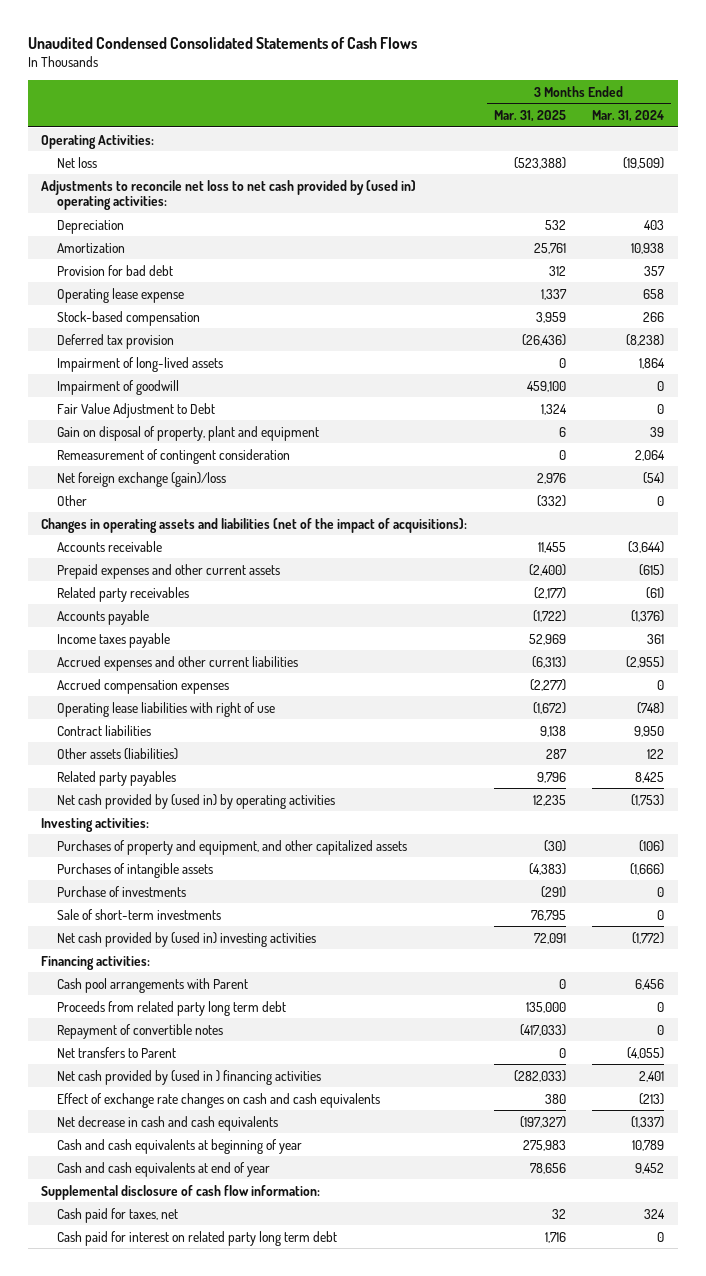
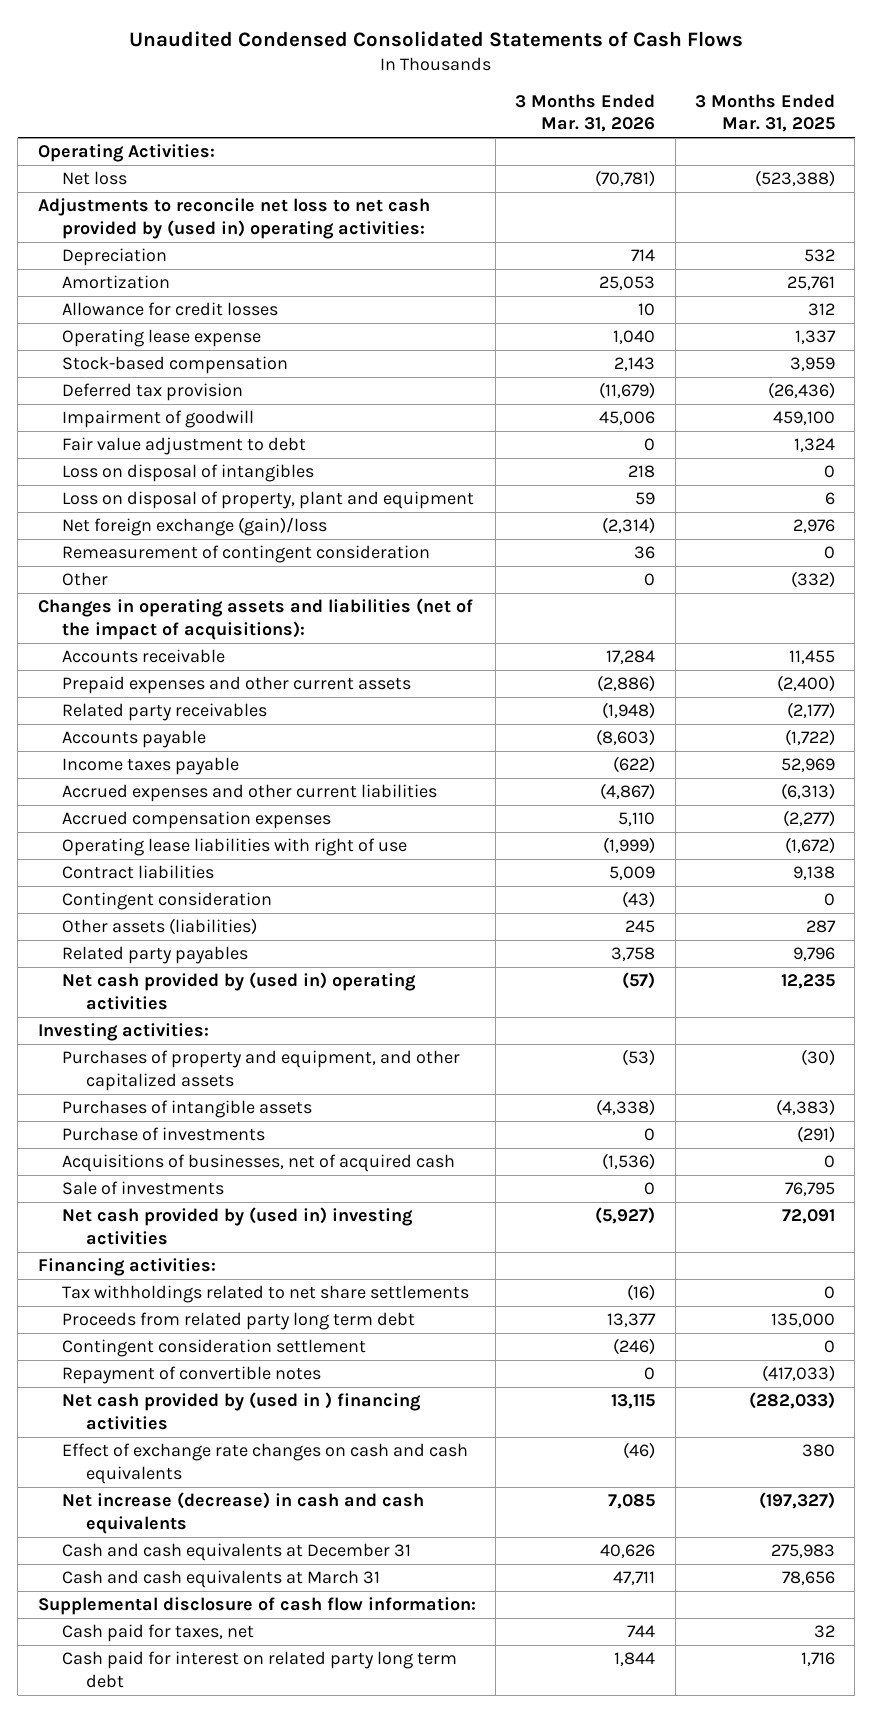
- | 3 Months Ended Mar. 31, 2025 | 3 Months Ended Mar. 31, 2024
+ | 3 Months Ended Mar. 31, 2026 | 3 Months Ended Mar. 31, 2025
- Provision for bad debt | 312 | 357
+ Allowance for credit losses | 10 | 312
- Impairment of long-lived assets | 0 | 1,864
- Fair Value Adjustment to Debt | 1,324 | 0
- Gain on disposal of property, plant and equipment | 6 | 39
+ Fair value adjustment to debt | 0 | 1,324
+ Loss on disposal of intangibles | 218 | 0
+ Loss on disposal of property, plant and equipment | 59 | 6
moved down: Remeasurement of contingent consideration | 36 | 0
+ Contingent consideration | (43) | 0
- Net cash provided by (used in) by operating activities | 12,235 | (1,753)
+ Net cash provided by (used in) operating activities | (57) | 12,235
- Sale of short-term investments | 76,795 | 0
+ Acquisitions of businesses, net of acquired cash | (1,536) | 0
+ Sale of investments | 0 | 76,795
- Cash pool arrangements with Parent | 0 | 6,456
+ Tax withholdings related to net share settlements | (16) | 0
+ Contingent consideration settlement | (246) | 0
- Net transfers to Parent | 0 | (4,055)
- Net decrease in cash and cash equivalents | (197,327) | (1,337)
- Cash and cash equivalents at beginning of year | 275,983 | 10,789
- Cash and cash equivalents at end of year | 78,656 | 9,452
+ Net increase (decrease) in cash and cash equivalents | 7,085 | (197,327)
+ Cash and cash equivalents at December 31 | 40,626 | 275,983
+ Cash and cash equivalents at March 31 | 47,711 | 78,656

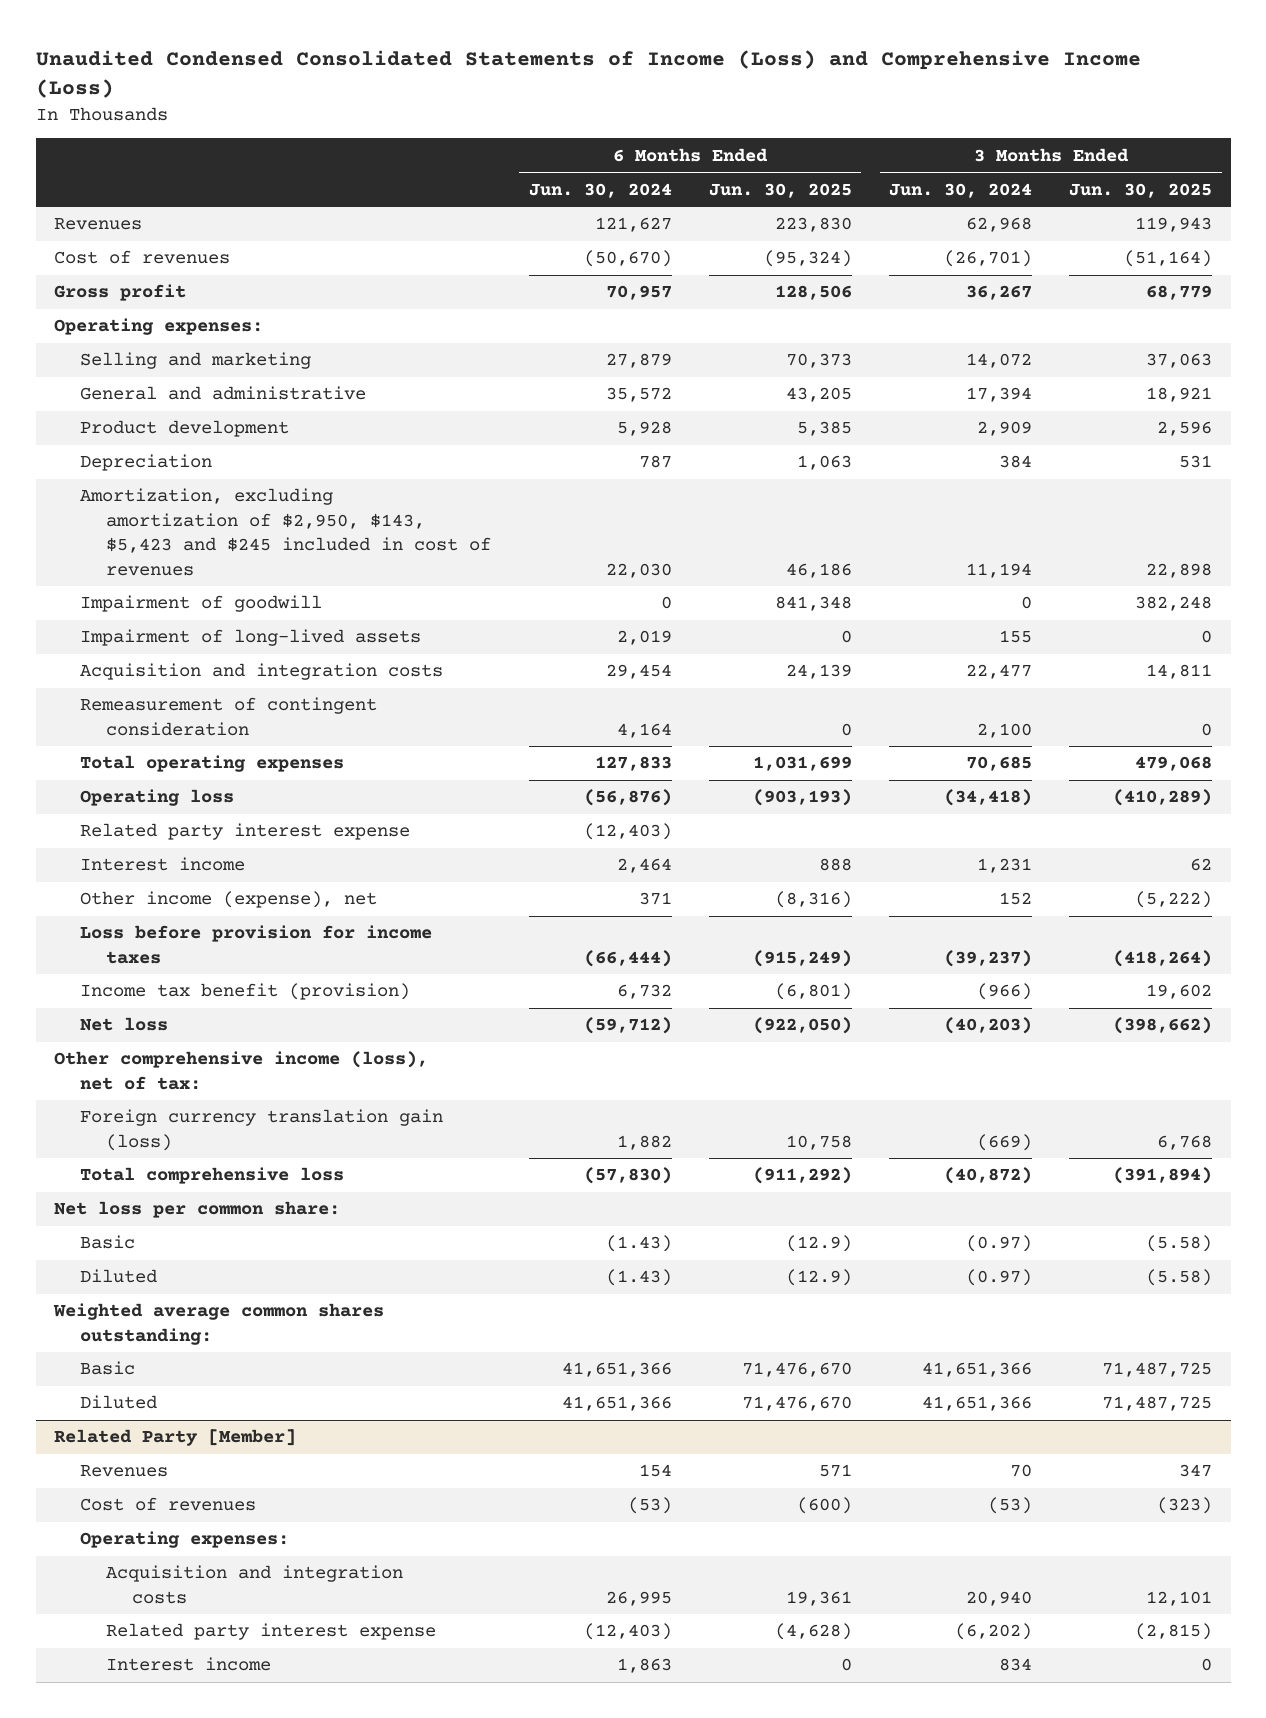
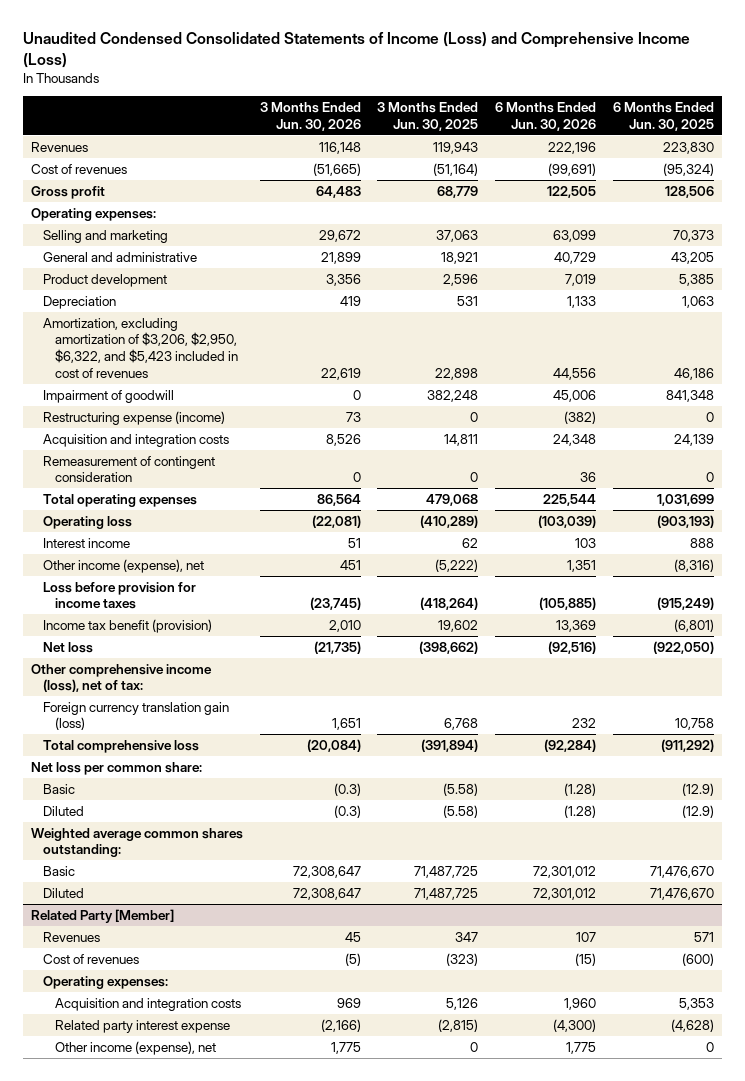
- | 6 Months Ended Jun. 30, 2024 | 6 Months Ended Jun. 30, 2025 | 3 Months Ended Jun. 30, 2024 | 3 Months Ended Jun. 30, 2025
+ | 3 Months Ended Jun. 30, 2026 | 3 Months Ended Jun. 30, 2025 | 6 Months Ended Jun. 30, 2026 | 6 Months Ended Jun. 30, 2025
- Amortization, excluding amortization of $2,950, $143, $5,423 and $245 included in cost of revenues | 22,030 | 46,186 | 11,194 | 22,898
+ Amortization, excluding amortization of $3,206, $2,950, $6,322, and $5,423 included in cost of revenues | 22,619 | 22,898 | 44,556 | 46,186
- Impairment of long-lived assets | 2,019 | 0 | 155 | 0
+ Restructuring expense (income) | 73 | 0 | (382) | 0
- Related party interest expense | (12,403) | | |
@ Related Party [Member]
- Acquisition and integration costs | 26,995 | 19,361 | 20,940 | 12,101
+ Acquisition and integration costs | 969 | 5,126 | 1,960 | 5,353
- Interest income | 1,863 | 0 | 834 | 0
+ Other income (expense), net | 1,775 | 0 | 1,775 | 0

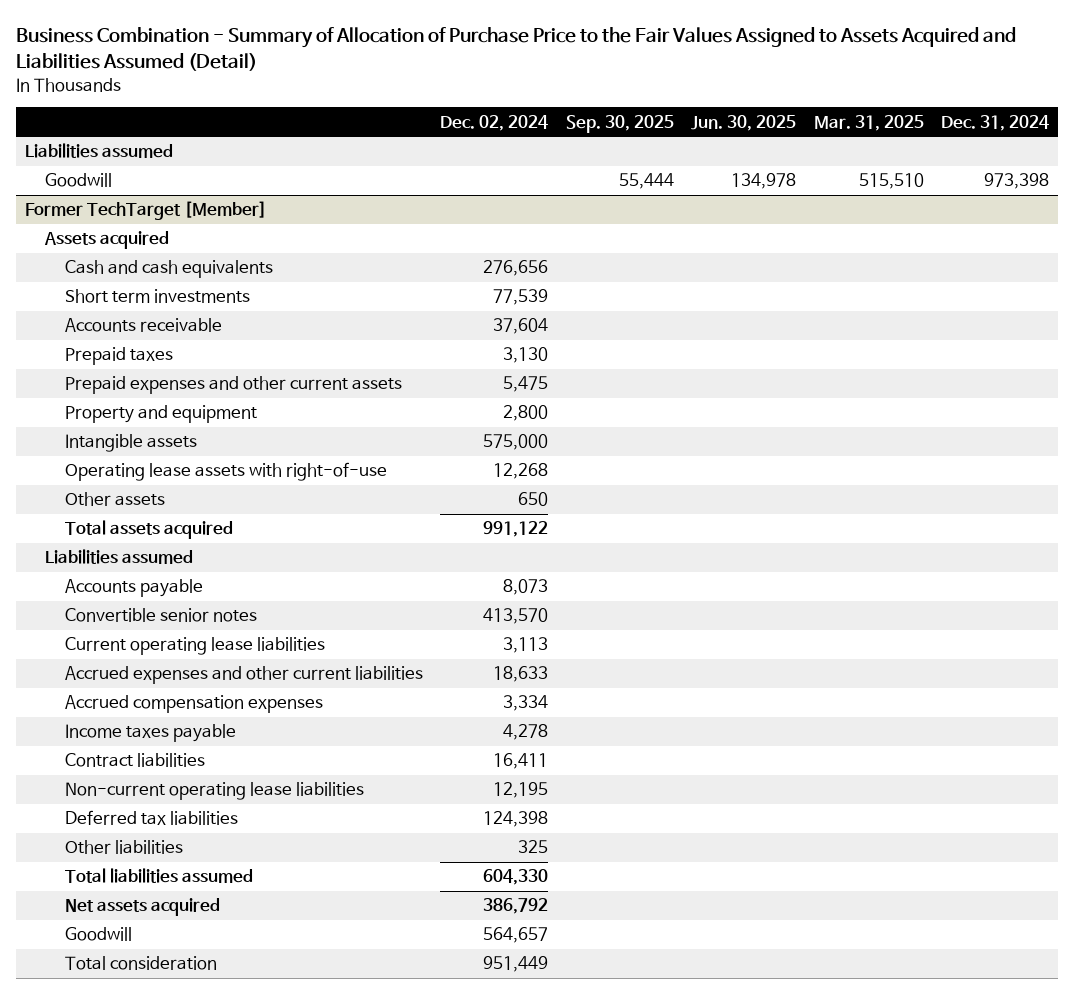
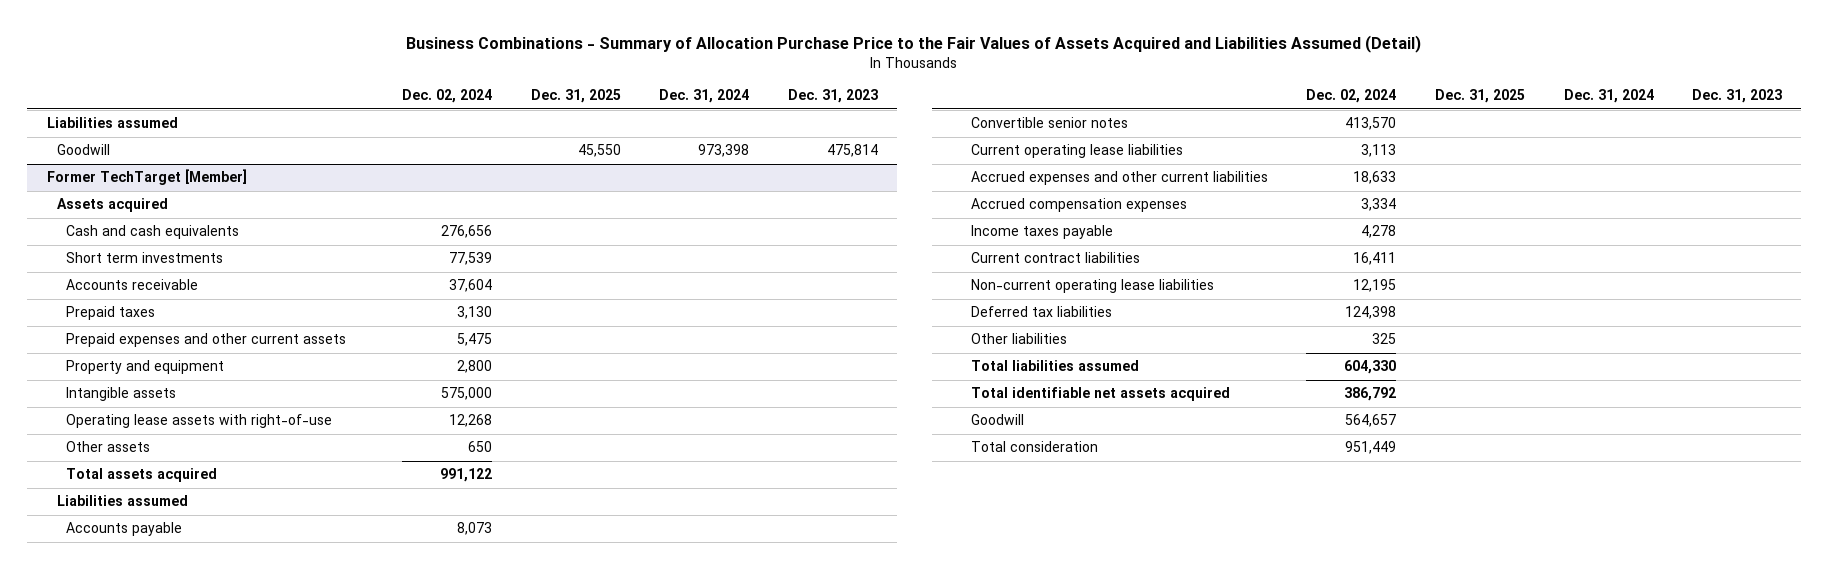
- Business Combination - Summary of Allocation of Purchase Price to the Fair Values Assigned to Assets Acquired and Liabilities Assumed (Detail)
+ Business Combinations - Summary of Allocation Purchase Price to the Fair Values of Assets Acquired and Liabilities Assumed (Detail)
- | Dec. 02, 2024 | Sep. 30, 2025 | Jun. 30, 2025 | Mar. 31, 2025 | Dec. 31, 2024
+ | Dec. 02, 2024 | Dec. 31, 2025 | Dec. 31, 2024 | Dec. 31, 2023
@ Former TechTarget [Member]
- Contract liabilities | 16,411 | | | |
+ Current contract liabilities | 16,411 | | |
- Net assets acquired | 386,792 | | | |
+ Total identifiable net assets acquired | 386,792 | | |

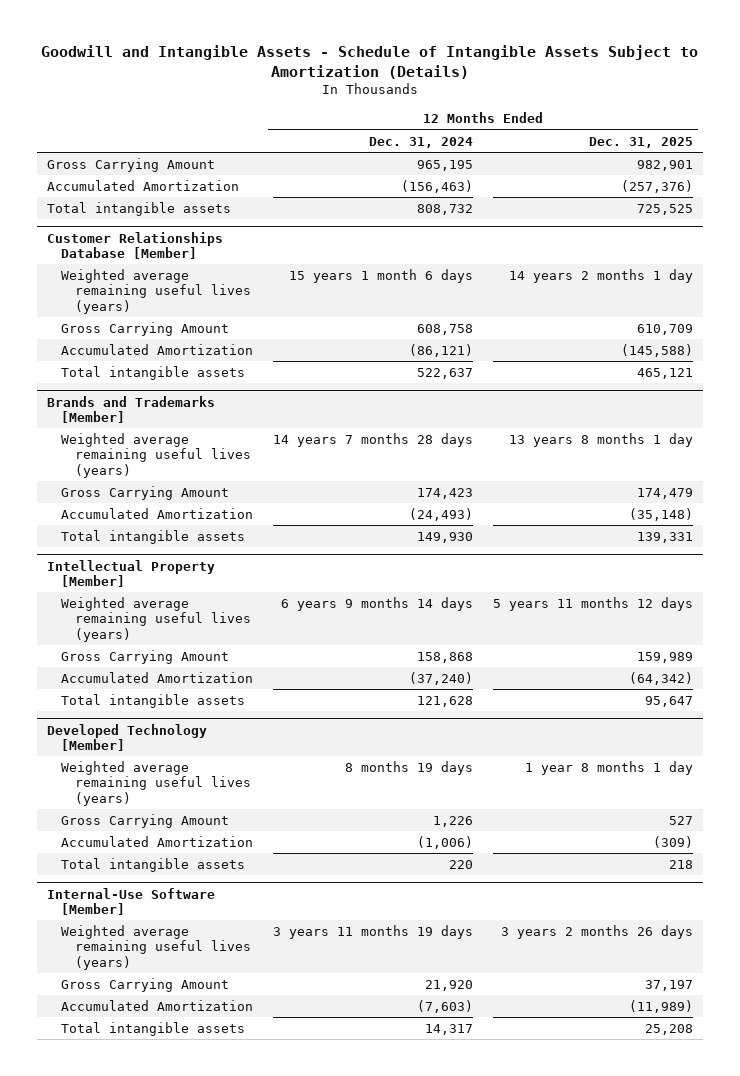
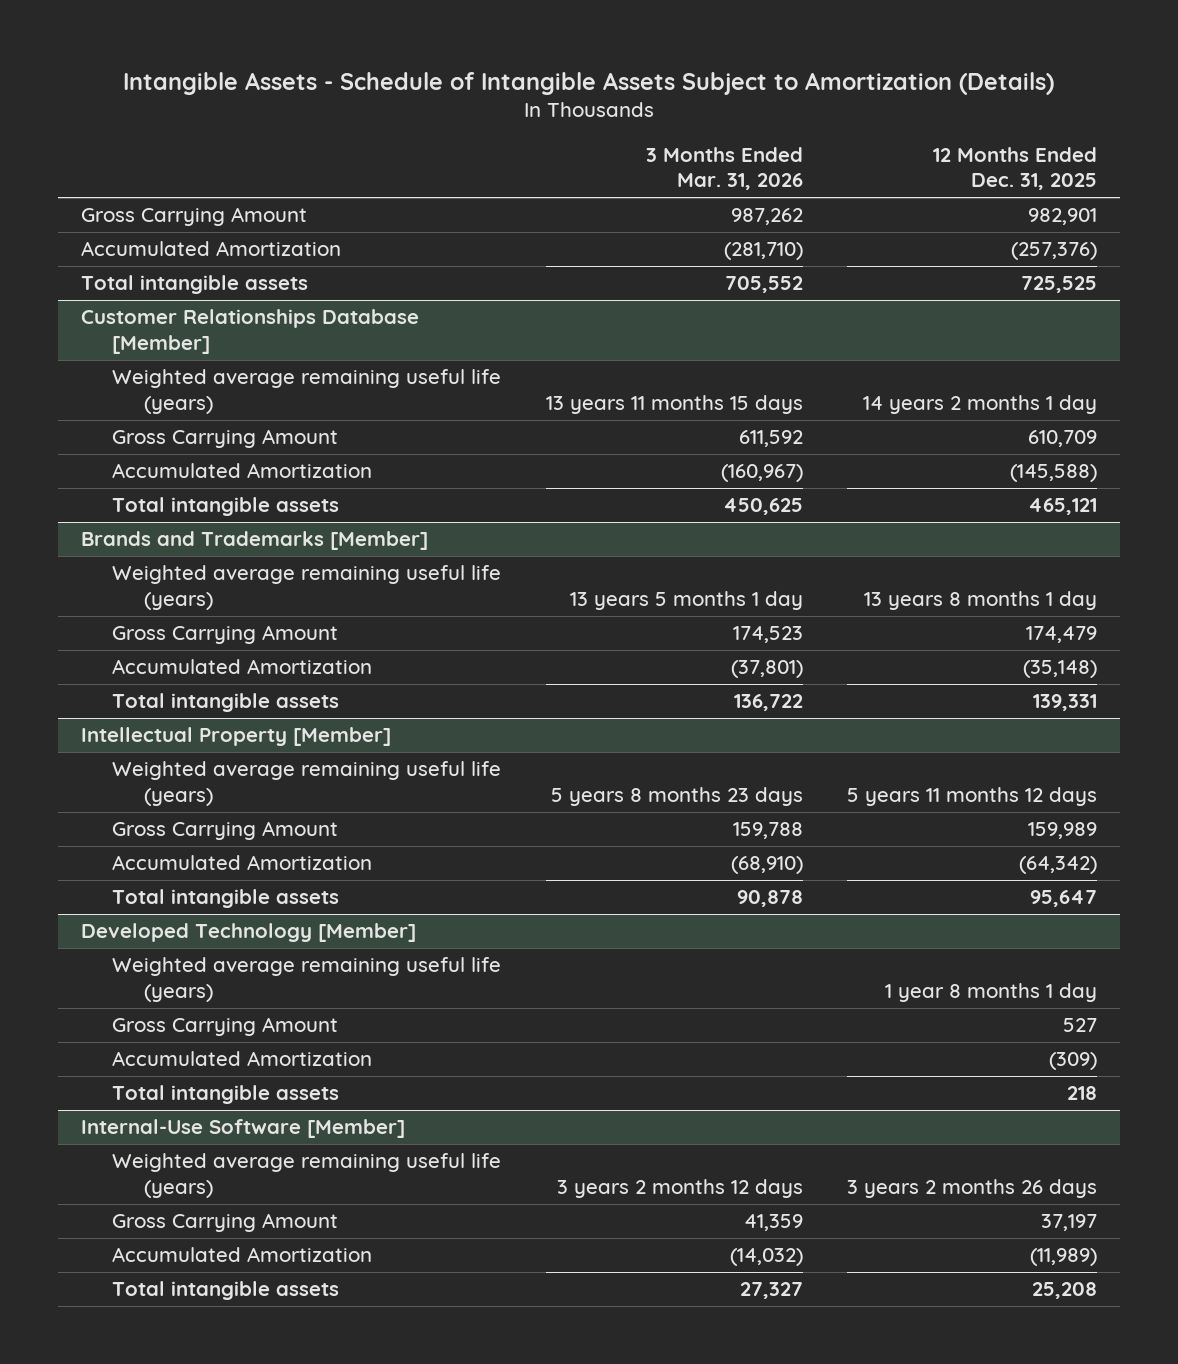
- Goodwill and Intangible Assets - Schedule of Intangible Assets Subject to Amortization (Details)
+ Intangible Assets - Schedule of Intangible Assets Subject to Amortization (Details)
- | 12 Months Ended Dec. 31, 2024 | 12 Months Ended Dec. 31, 2025
+ | 3 Months Ended Mar. 31, 2026 | 12 Months Ended Dec. 31, 2025
@ Customer Relationships Database [Member]
- Weighted average remaining useful lives (years) | 15 years 1 month 6 days | 14 years 2 months 1 day
+ Weighted average remaining useful life (years) | 13 years 11 months 15 days | 14 years 2 months 1 day
@ Brands and Trademarks [Member]
- Weighted average remaining useful lives (years) | 14 years 7 months 28 days | 13 years 8 months 1 day
+ Weighted average remaining useful life (years) | 13 years 5 months 1 day | 13 years 8 months 1 day
@ Intellectual Property [Member]
- Weighted average remaining useful lives (years) | 6 years 9 months 14 days | 5 years 11 months 12 days
+ Weighted average remaining useful life (years) | 5 years 8 months 23 days | 5 years 11 months 12 days
@ Developed Technology [Member]
- Weighted average remaining useful lives (years) | 8 months 19 days | 1 year 8 months 1 day
+ Weighted average remaining useful life (years) | | 1 year 8 months 1 day
@ Internal-Use Software [Member]
- Weighted average remaining useful lives (years) | 3 years 11 months 19 days | 3 years 2 months 26 days
+ Weighted average remaining useful life (years) | 3 years 2 months 12 days | 3 years 2 months 26 days

